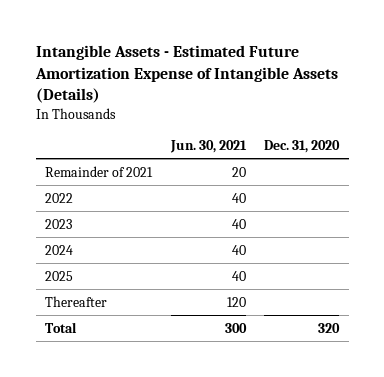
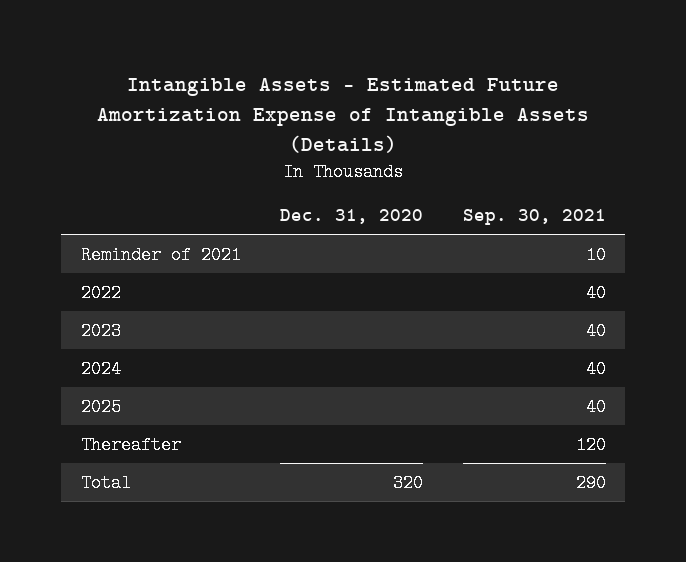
- | Jun. 30, 2021 | Dec. 31, 2020
+ | Dec. 31, 2020 | Sep. 30, 2021
- Remainder of 2021 | 20 |
+ Reminder of 2021 | | 10

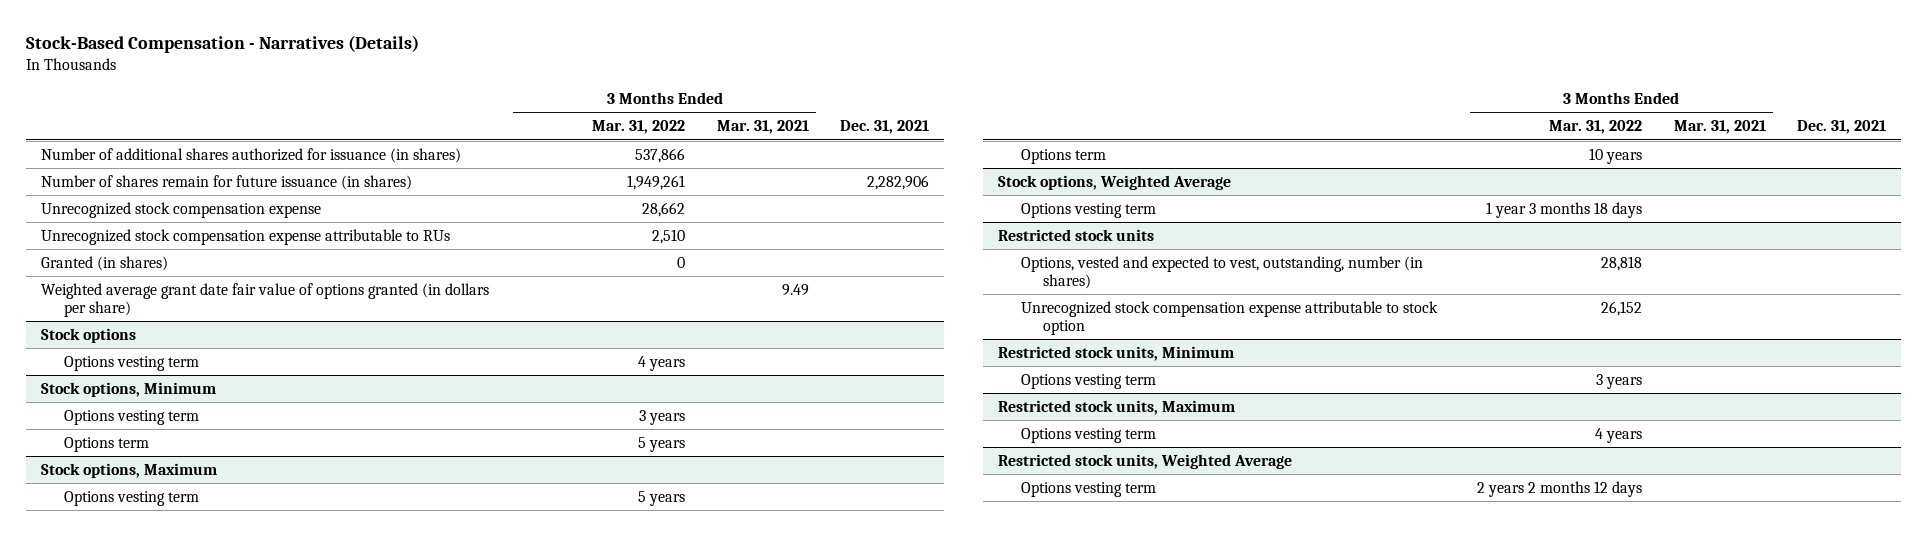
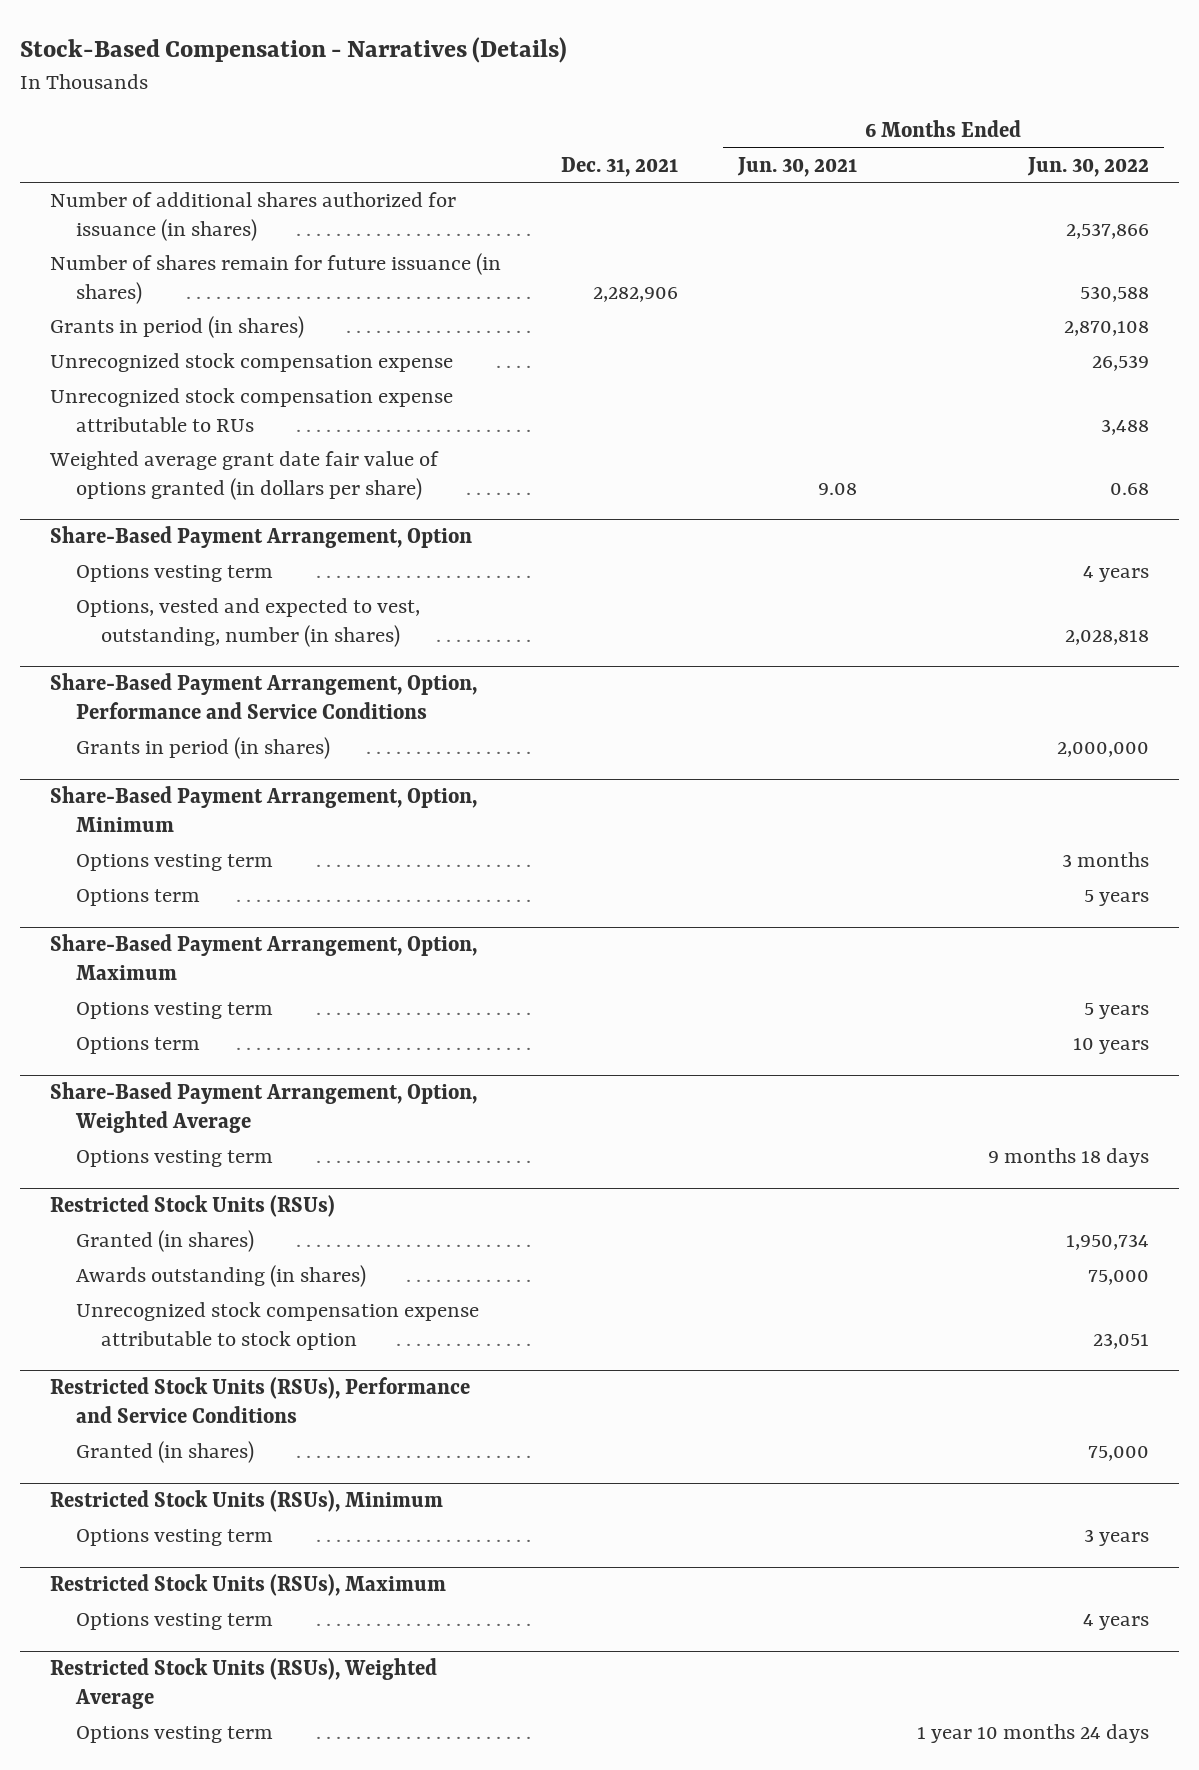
- | 3 Months Ended Mar. 31, 2022 | 3 Months Ended Mar. 31, 2021 | Dec. 31, 2021
+ | Dec. 31, 2021 | 6 Months Ended Jun. 30, 2021 | 6 Months Ended Jun. 30, 2022
+ Grants in period (in shares) | | | 2,870,108
- Granted (in shares) | 0 | |
- Stock options
+ Share-Based Payment Arrangement, Option
- Stock options, Minimum
- Options vesting term | 3 years | |
- Options term | 5 years | |
- Stock options, Maximum
- Options vesting term | 5 years | |
- Options term | 10 years | |
- Stock options, Weighted Average
- Options vesting term | 1 year 3 months 18 days | |
- Restricted stock units
- Options, vested and expected to vest, outstanding, number (in shares) | 28,818 | |
+ Options, vested and expected to vest, outstanding, number (in shares) | | | 2,028,818
+ Share-Based Payment Arrangement, Option, Performance and Service Conditions
+ Grants in period (in shares) | | | 2,000,000
+ Share-Based Payment Arrangement, Option, Minimum
+ Options vesting term | | | 3 months
+ Options term | | | 5 years
+ Share-Based Payment Arrangement, Option, Maximum
+ Options vesting term | | | 5 years
+ Options term | | | 10 years
+ Share-Based Payment Arrangement, Option, Weighted Average
+ Options vesting term | | | 9 months 18 days
+ Restricted Stock Units (RSUs)
+ Granted (in shares) | | | 1,950,734
+ Awards outstanding (in shares) | | | 75,000
- Restricted stock units, Minimum
+ Restricted Stock Units (RSUs), Performance and Service Conditions
+ Granted (in shares) | | | 75,000
+ Restricted Stock Units (RSUs), Minimum
- Restricted stock units, Maximum
+ Restricted Stock Units (RSUs), Maximum
- Restricted stock units, Weighted Average
+ Restricted Stock Units (RSUs), Weighted Average

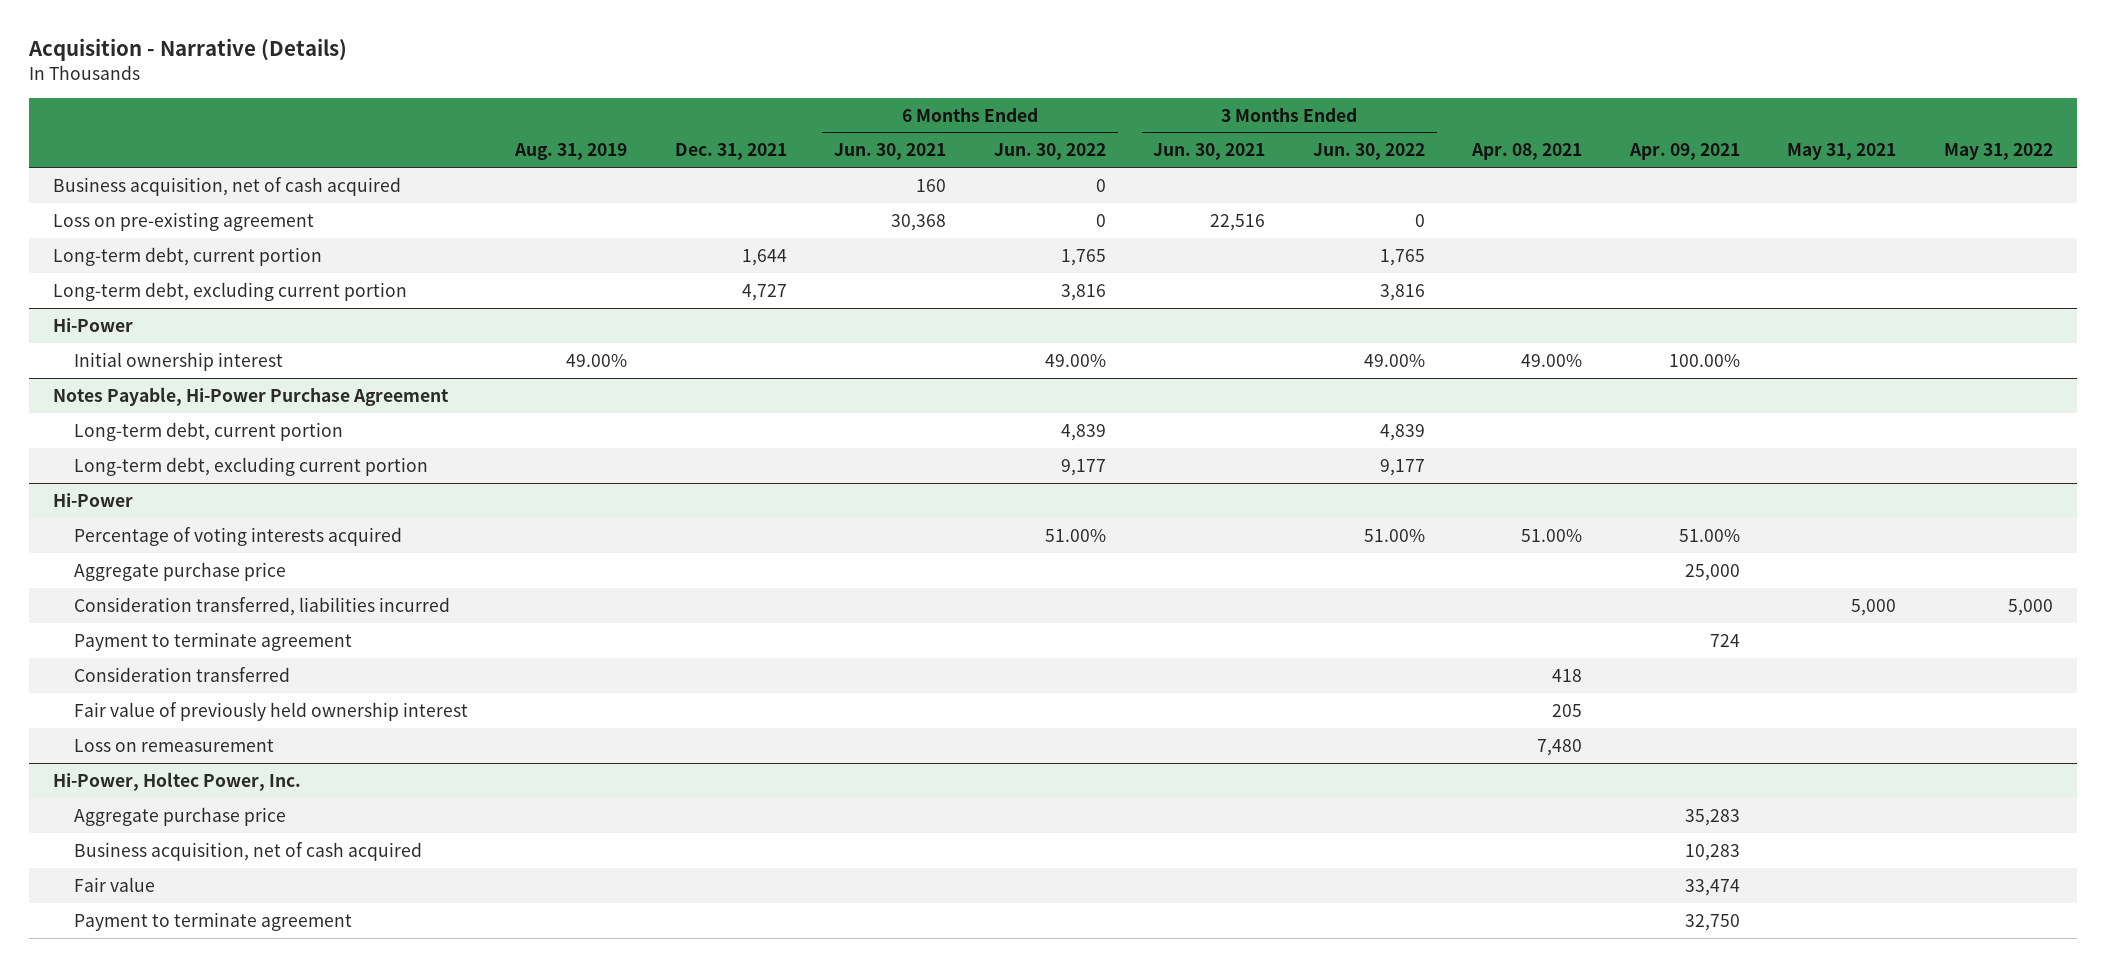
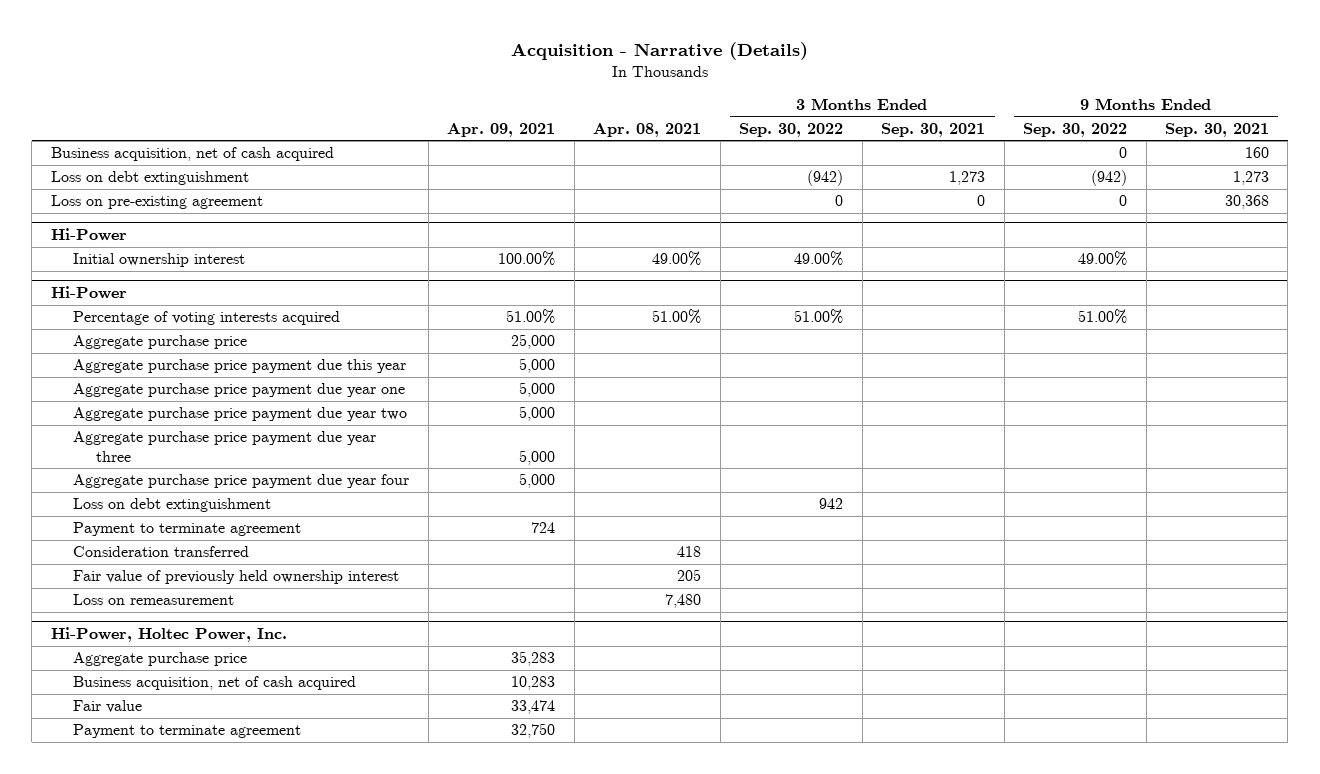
- | Aug. 31, 2019 | Dec. 31, 2021 | 6 Months Ended Jun. 30, 2021 | 6 Months Ended Jun. 30, 2022 | 3 Months Ended Jun. 30, 2021 | 3 Months Ended Jun. 30, 2022 | Apr. 08, 2021 | Apr. 09, 2021 | May 31, 2021 | May 31, 2022
+ | Apr. 09, 2021 | Apr. 08, 2021 | 3 Months Ended Sep. 30, 2022 | 3 Months Ended Sep. 30, 2021 | 9 Months Ended Sep. 30, 2022 | 9 Months Ended Sep. 30, 2021
+ Loss on debt extinguishment | | | (942) | 1,273 | (942) | 1,273
- Long-term debt, current portion | | 1,644 | | 1,765 | | 1,765 | | | |
- Long-term debt, excluding current portion | | 4,727 | | 3,816 | | 3,816 | | | |
- Notes Payable, Hi-Power Purchase Agreement
- Long-term debt, current portion | | | | 4,839 | | 4,839 | | | |
- Long-term debt, excluding current portion | | | | 9,177 | | 9,177 | | | |
@ Hi-Power
- Consideration transferred, liabilities incurred | | | | | | | | | 5,000 | 5,000
+ Aggregate purchase price payment due this year | 5,000 | | | | |
+ Aggregate purchase price payment due year one | 5,000 | | | | |
+ Aggregate purchase price payment due year two | 5,000 | | | | |
+ Aggregate purchase price payment due year three | 5,000 | | | | |
+ Aggregate purchase price payment due year four | 5,000 | | | | |
+ Loss on debt extinguishment | | | 942 | | |

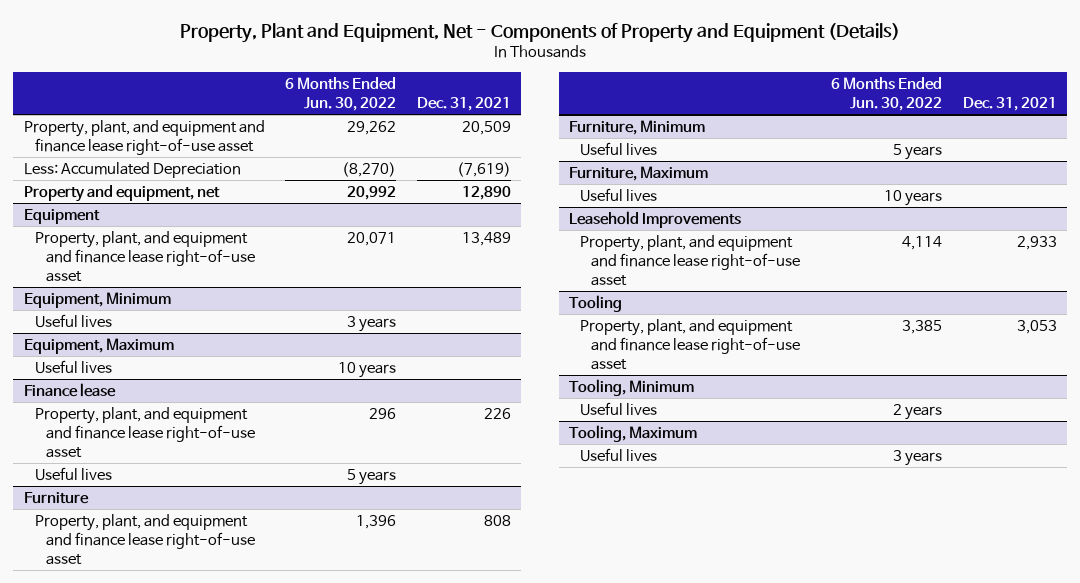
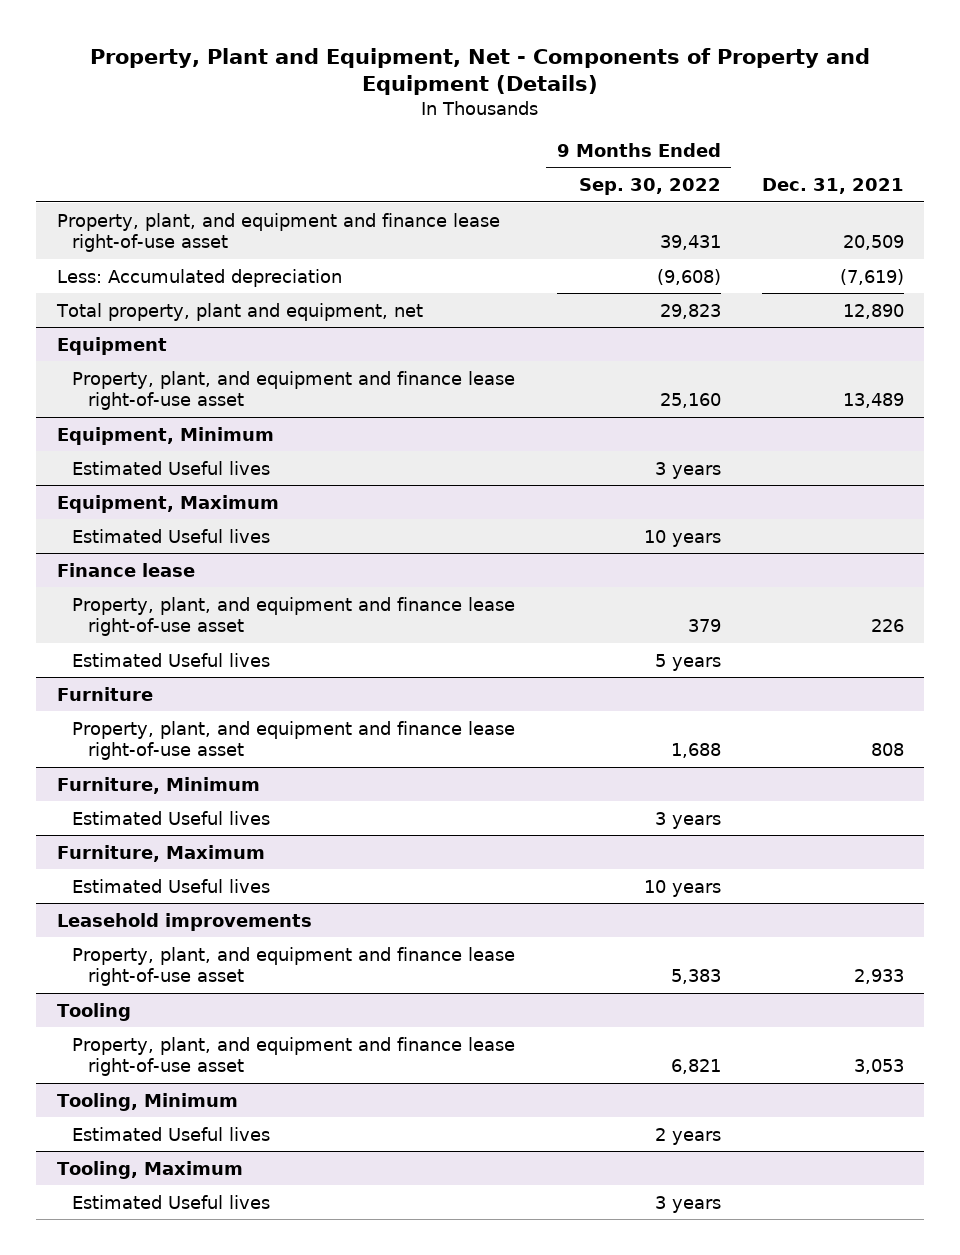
- | 6 Months Ended Jun. 30, 2022 | Dec. 31, 2021
+ | 9 Months Ended Sep. 30, 2022 | Dec. 31, 2021
- Less: Accumulated Depreciation | (8,270) | (7,619)
- Property and equipment, net | 20,992 | 12,890
+ Less: Accumulated depreciation | (9,608) | (7,619)
+ Total property, plant and equipment, net | 29,823 | 12,890
@ Equipment, Minimum
- Useful lives | 3 years |
+ Estimated Useful lives | 3 years |
@ Equipment, Maximum
- Useful lives | 10 years |
+ Estimated Useful lives | 10 years |
@ Finance lease
- Useful lives | 5 years |
+ Estimated Useful lives | 5 years |
@ Furniture, Minimum
- Useful lives | 5 years |
+ Estimated Useful lives | 3 years |
@ Furniture, Maximum
- Useful lives | 10 years |
- Leasehold Improvements
@ Furniture, Maximum
+ Estimated Useful lives | 10 years |
+ Leasehold improvements
@ Tooling, Minimum
- Useful lives | 2 years |
+ Estimated Useful lives | 2 years |
@ Tooling, Maximum
- Useful lives | 3 years |
+ Estimated Useful lives | 3 years |

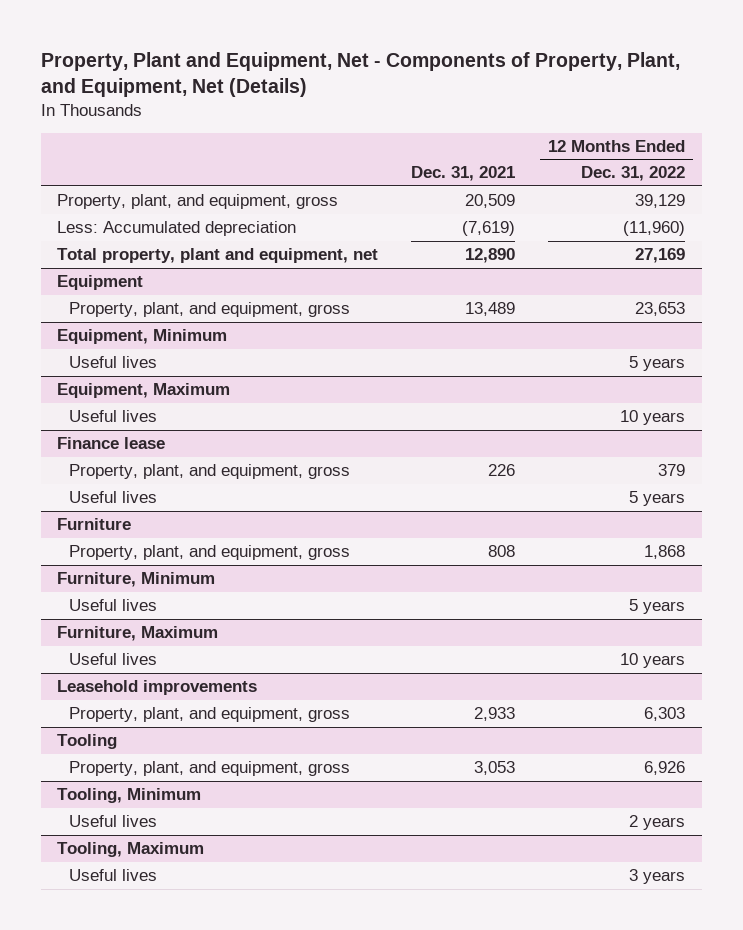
- Property, Plant and Equipment, Net - Components of Property and Equipment (Details)
+ Property, Plant and Equipment, Net - Components of Property, Plant, and Equipment, Net (Details)
- | 9 Months Ended Sep. 30, 2022 | Dec. 31, 2021
+ | Dec. 31, 2021 | 12 Months Ended Dec. 31, 2022
- Property, plant, and equipment and finance lease right-of-use asset | 39,431 | 20,509
+ Property, plant, and equipment, gross | 20,509 | 39,129
@ Equipment
- Property, plant, and equipment and finance lease right-of-use asset | 25,160 | 13,489
+ Property, plant, and equipment, gross | 13,489 | 23,653
@ Equipment, Minimum
- Estimated Useful lives | 3 years |
+ Useful lives | | 5 years
@ Equipment, Maximum
- Estimated Useful lives | 10 years |
+ Useful lives | | 10 years
@ Finance lease
- Property, plant, and equipment and finance lease right-of-use asset | 379 | 226
- Estimated Useful lives | 5 years |
+ Property, plant, and equipment, gross | 226 | 379
+ Useful lives | | 5 years
@ Furniture
- Property, plant, and equipment and finance lease right-of-use asset | 1,688 | 808
+ Property, plant, and equipment, gross | 808 | 1,868
@ Furniture, Minimum
- Estimated Useful lives | 3 years |
+ Useful lives | | 5 years
@ Furniture, Maximum
- Estimated Useful lives | 10 years |
+ Useful lives | | 10 years
@ Leasehold improvements
- Property, plant, and equipment and finance lease right-of-use asset | 5,383 | 2,933
+ Property, plant, and equipment, gross | 2,933 | 6,303
@ Tooling
- Property, plant, and equipment and finance lease right-of-use asset | 6,821 | 3,053
+ Property, plant, and equipment, gross | 3,053 | 6,926
@ Tooling, Minimum
- Estimated Useful lives | 2 years |
+ Useful lives | | 2 years
@ Tooling, Maximum
- Estimated Useful lives | 3 years |
+ Useful lives | | 3 years

